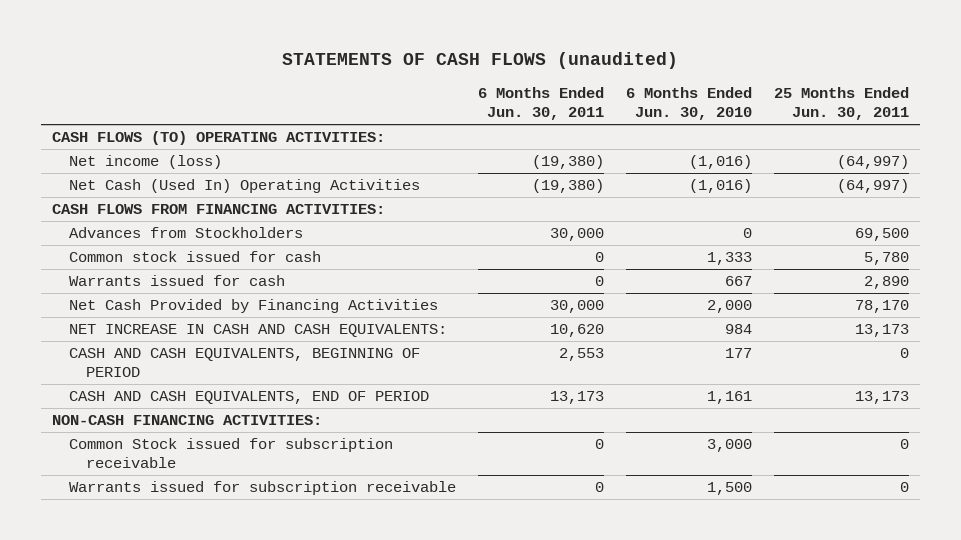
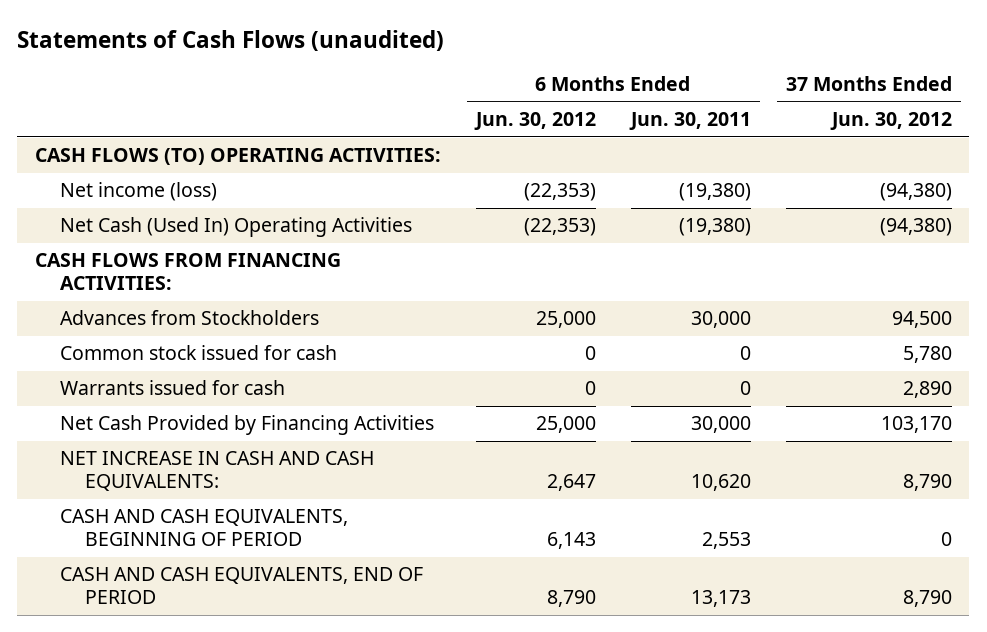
- STATEMENTS OF CASH FLOWS (unaudited)
+ Statements of Cash Flows (unaudited)
- | 6 Months Ended Jun. 30, 2011 | 6 Months Ended Jun. 30, 2010 | 25 Months Ended Jun. 30, 2011
+ | 6 Months Ended Jun. 30, 2012 | 6 Months Ended Jun. 30, 2011 | 37 Months Ended Jun. 30, 2012
- NON-CASH FINANCING ACTIVITIES:
- Common Stock issued for subscription receivable | 0 | 3,000 | 0
- Warrants issued for subscription receivable | 0 | 1,500 | 0

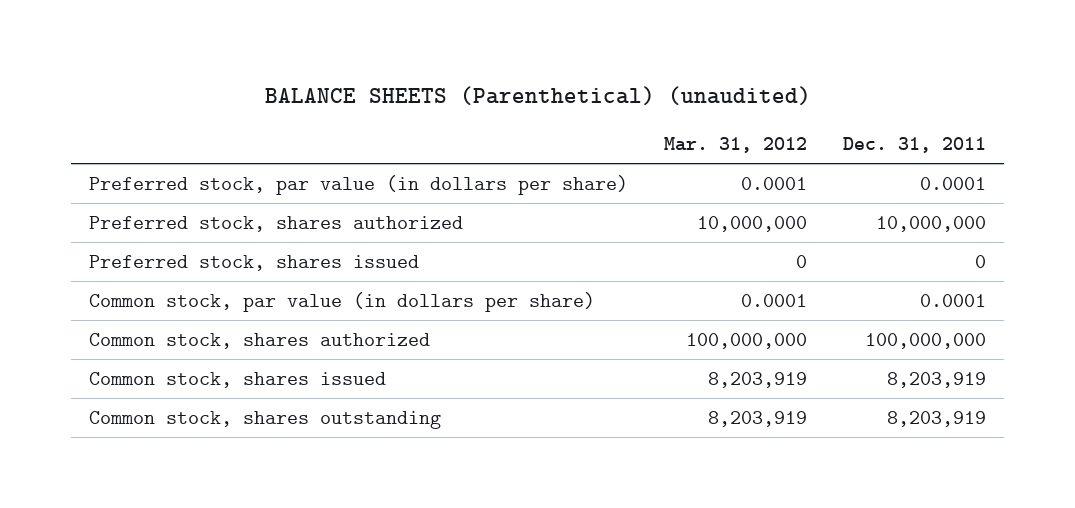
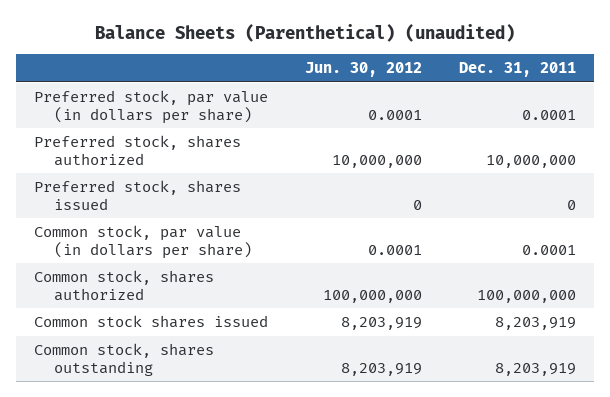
- BALANCE SHEETS (Parenthetical) (unaudited)
+ Balance Sheets (Parenthetical) (unaudited)
- | Mar. 31, 2012 | Dec. 31, 2011
+ | Jun. 30, 2012 | Dec. 31, 2011
- Common stock, shares issued | 8,203,919 | 8,203,919
+ Common stock shares issued | 8,203,919 | 8,203,919

